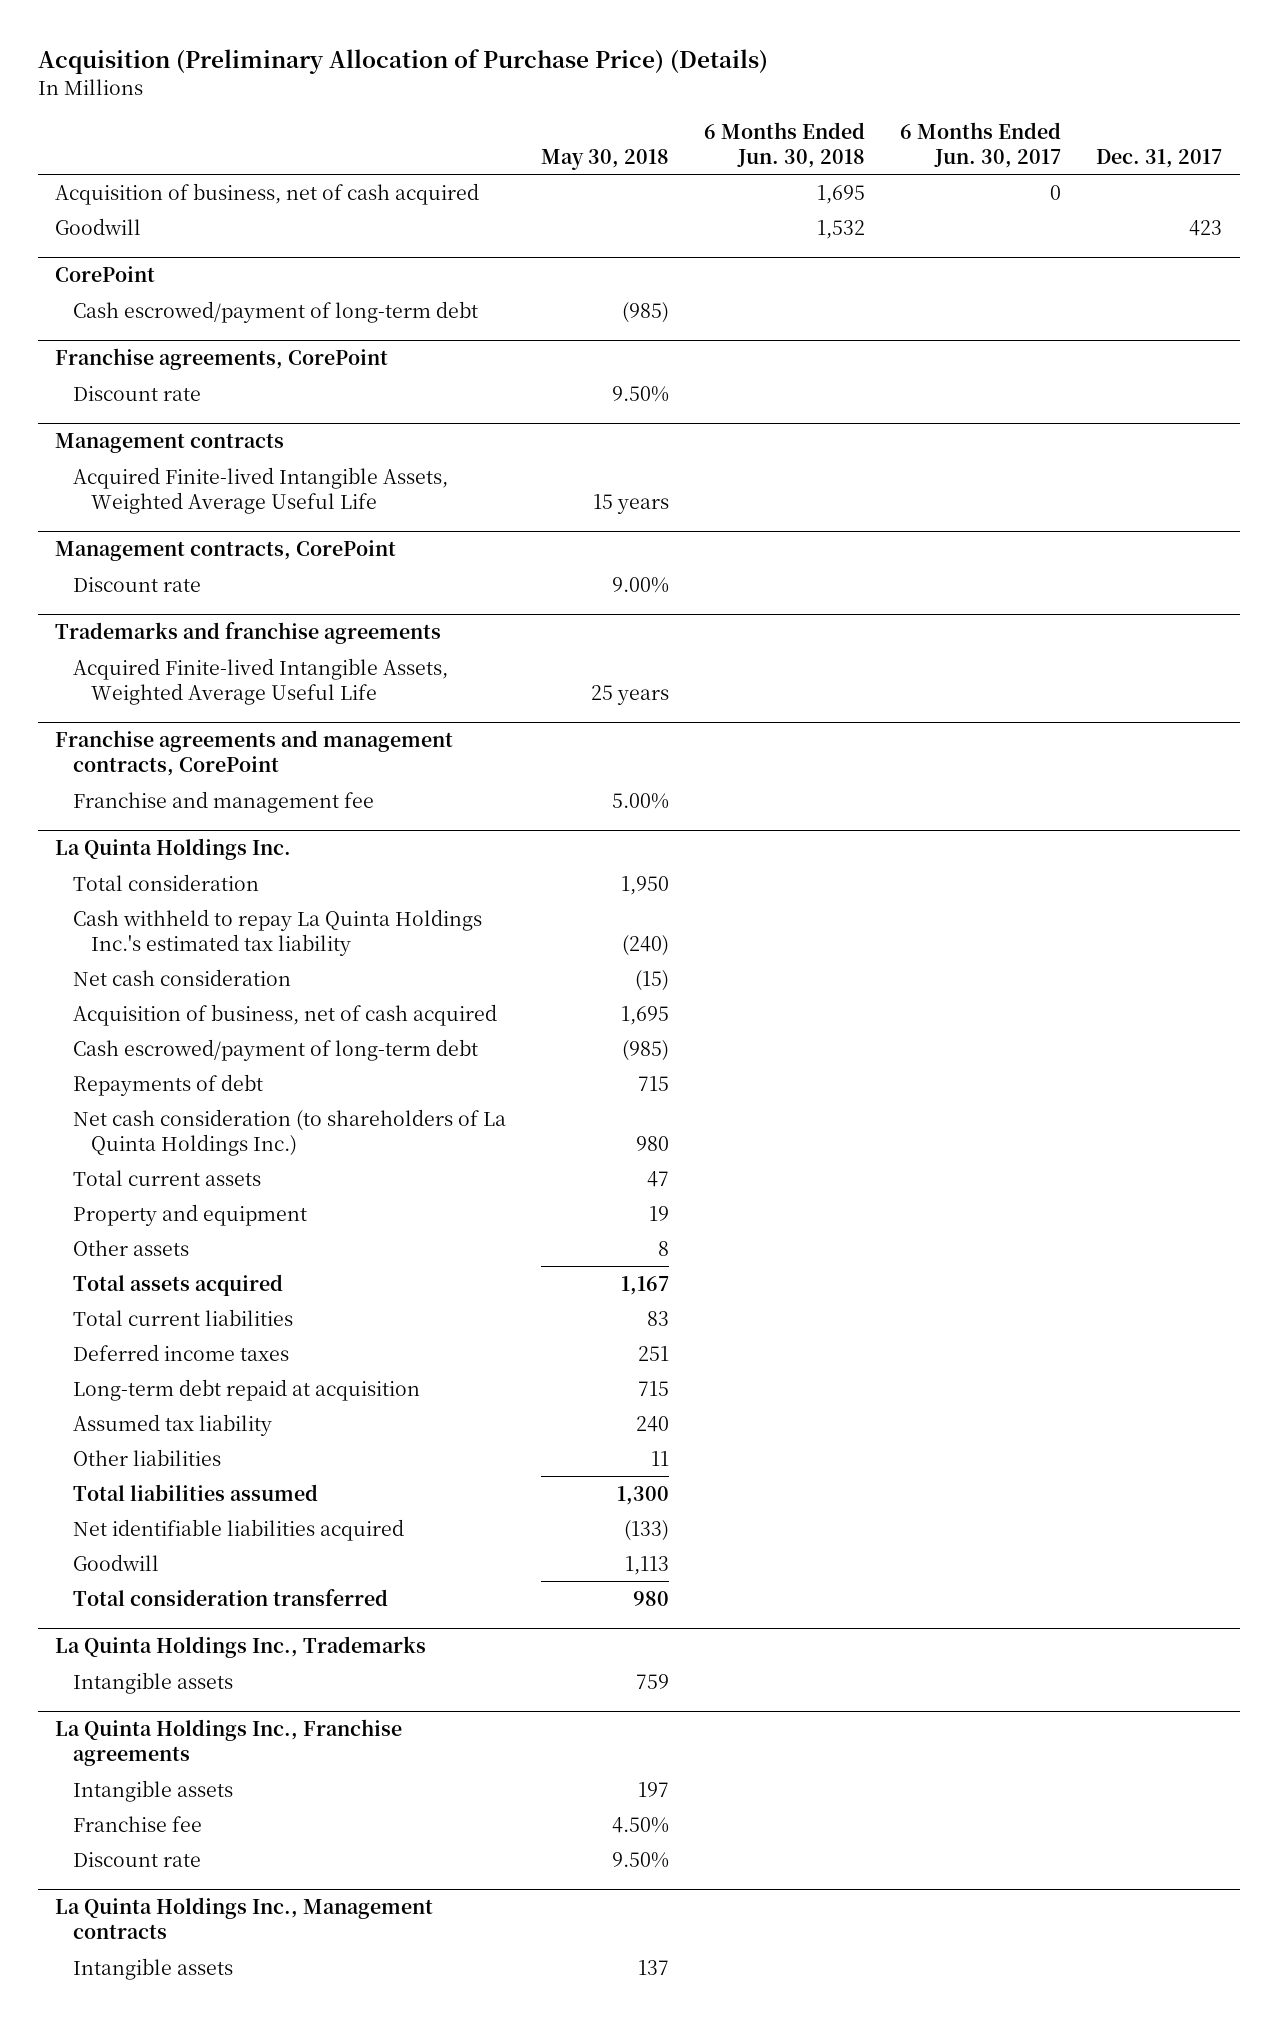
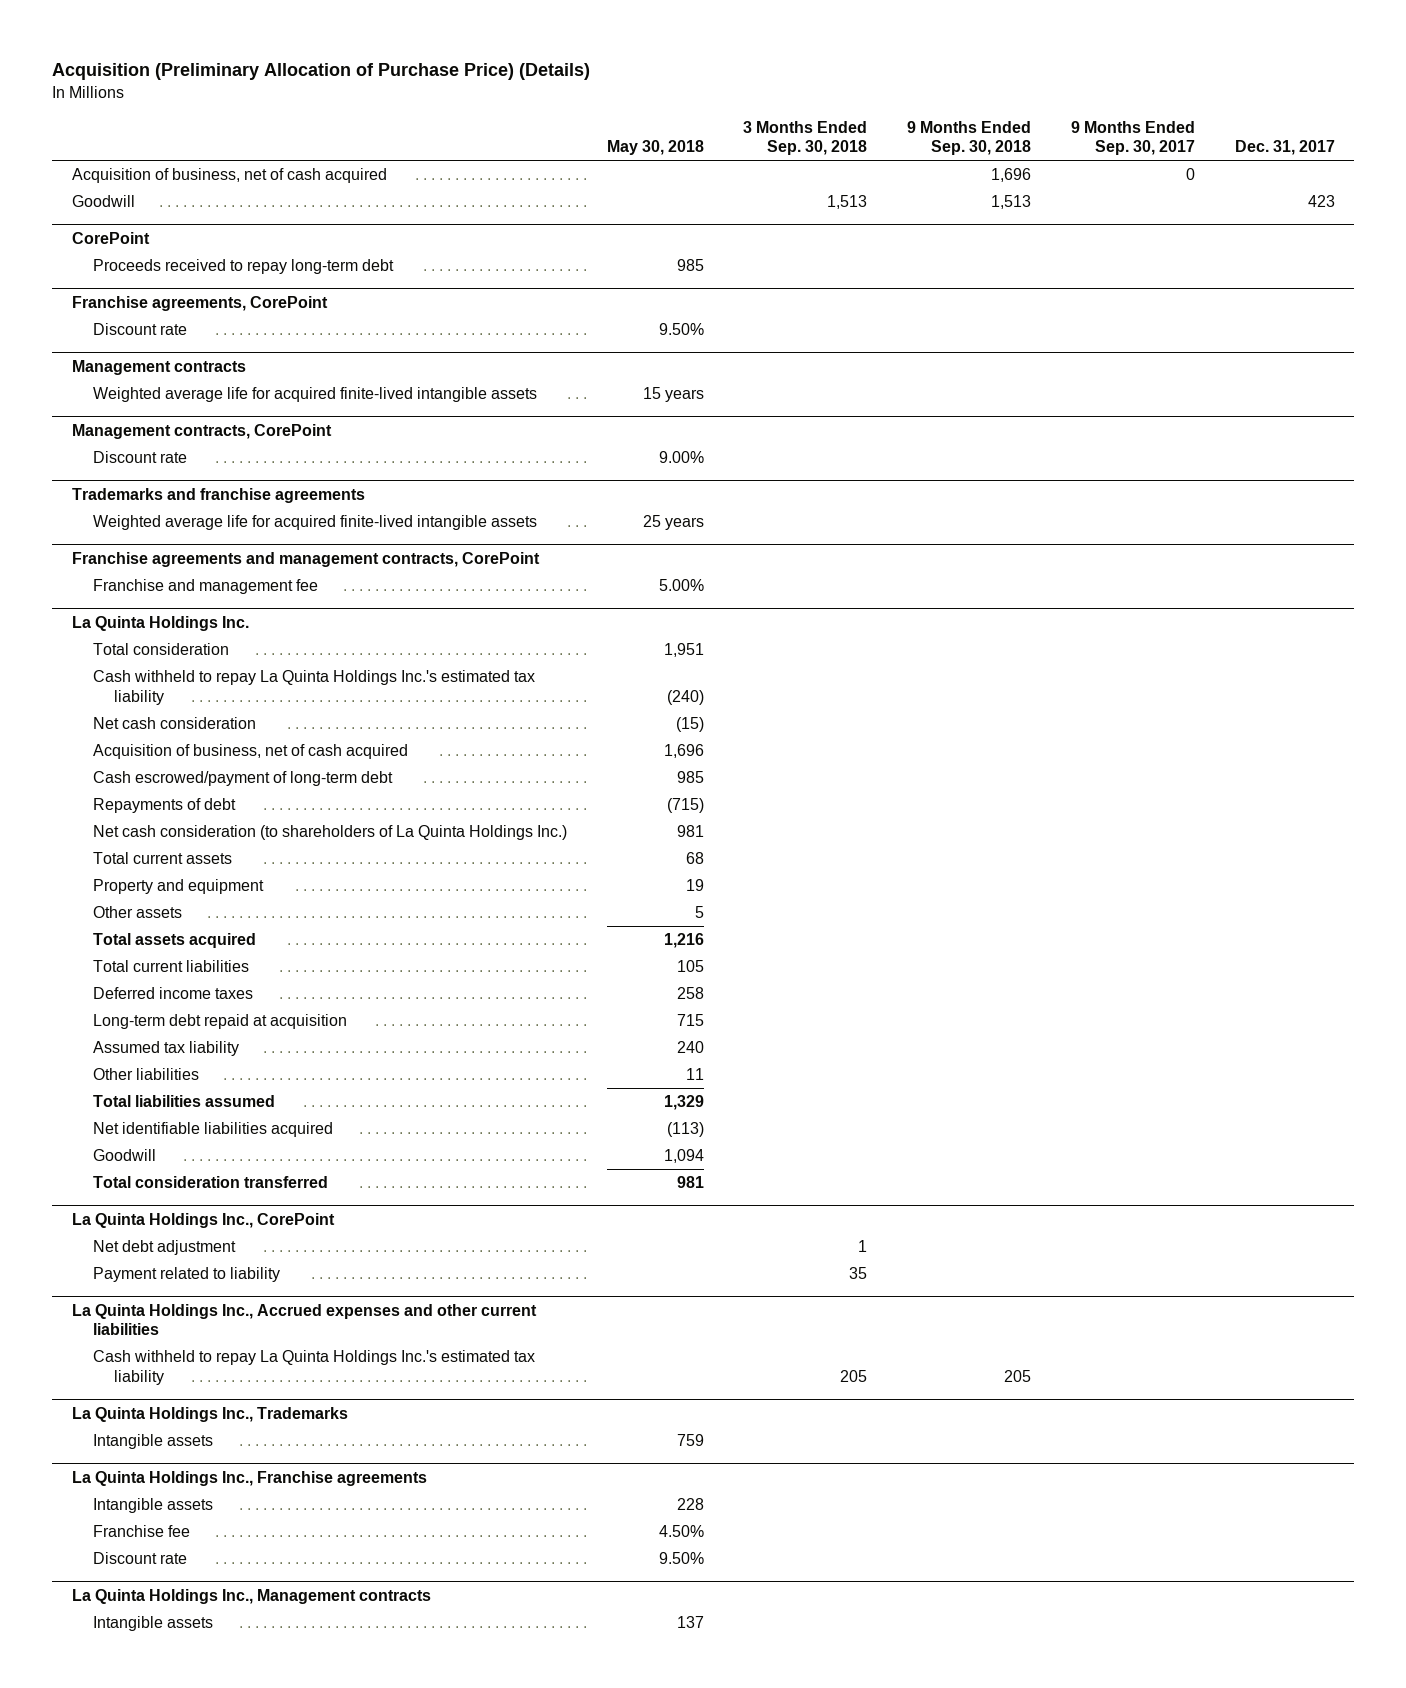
- | May 30, 2018 | 6 Months Ended Jun. 30, 2018 | 6 Months Ended Jun. 30, 2017 | Dec. 31, 2017
+ | May 30, 2018 | 3 Months Ended Sep. 30, 2018 | 9 Months Ended Sep. 30, 2018 | 9 Months Ended Sep. 30, 2017 | Dec. 31, 2017
@ CorePoint
- Cash escrowed/payment of long-term debt | (985) | | |
+ Proceeds received to repay long-term debt | 985 | | | |
@ Management contracts
- Acquired Finite-lived Intangible Assets, Weighted Average Useful Life | 15 years | | |
+ Weighted average life for acquired finite-lived intangible assets | 15 years | | | |
@ Trademarks and franchise agreements
- Acquired Finite-lived Intangible Assets, Weighted Average Useful Life | 25 years | | |
+ Weighted average life for acquired finite-lived intangible assets | 25 years | | | |
@ La Quinta Holdings Inc.
- Total consideration | 1,950 | | |
+ Total consideration | 1,951 | | | |
- Acquisition of business, net of cash acquired | 1,695 | | |
- Cash escrowed/payment of long-term debt | (985) | | |
- Repayments of debt | 715 | | |
- Net cash consideration (to shareholders of La Quinta Holdings Inc.) | 980 | | |
- Total current assets | 47 | | |
+ Acquisition of business, net of cash acquired | 1,696 | | | |
+ Cash escrowed/payment of long-term debt | 985 | | | |
+ Repayments of debt | (715) | | | |
+ Net cash consideration (to shareholders of La Quinta Holdings Inc.) | 981 | | | |
+ Total current assets | 68 | | | |
- Other assets | 8 | | |
- Total assets acquired | 1,167 | | |
- Total current liabilities | 83 | | |
- Deferred income taxes | 251 | | |
+ Other assets | 5 | | | |
+ Total assets acquired | 1,216 | | | |
+ Total current liabilities | 105 | | | |
+ Deferred income taxes | 258 | | | |
- Total liabilities assumed | 1,300 | | |
- Net identifiable liabilities acquired | (133) | | |
- Goodwill | 1,113 | | |
- Total consideration transferred | 980 | | |
+ Total liabilities assumed | 1,329 | | | |
+ Net identifiable liabilities acquired | (113) | | | |
+ Goodwill | 1,094 | | | |
+ Total consideration transferred | 981 | | | |
+ La Quinta Holdings Inc., CorePoint
+ Net debt adjustment | | 1 | | |
+ Payment related to liability | | 35 | | |
+ La Quinta Holdings Inc., Accrued expenses and other current liabilities
+ Cash withheld to repay La Quinta Holdings Inc.'s estimated tax liability | | 205 | 205 | |
@ La Quinta Holdings Inc., Franchise agreements
- Intangible assets | 197 | | |
+ Intangible assets | 228 | | | |

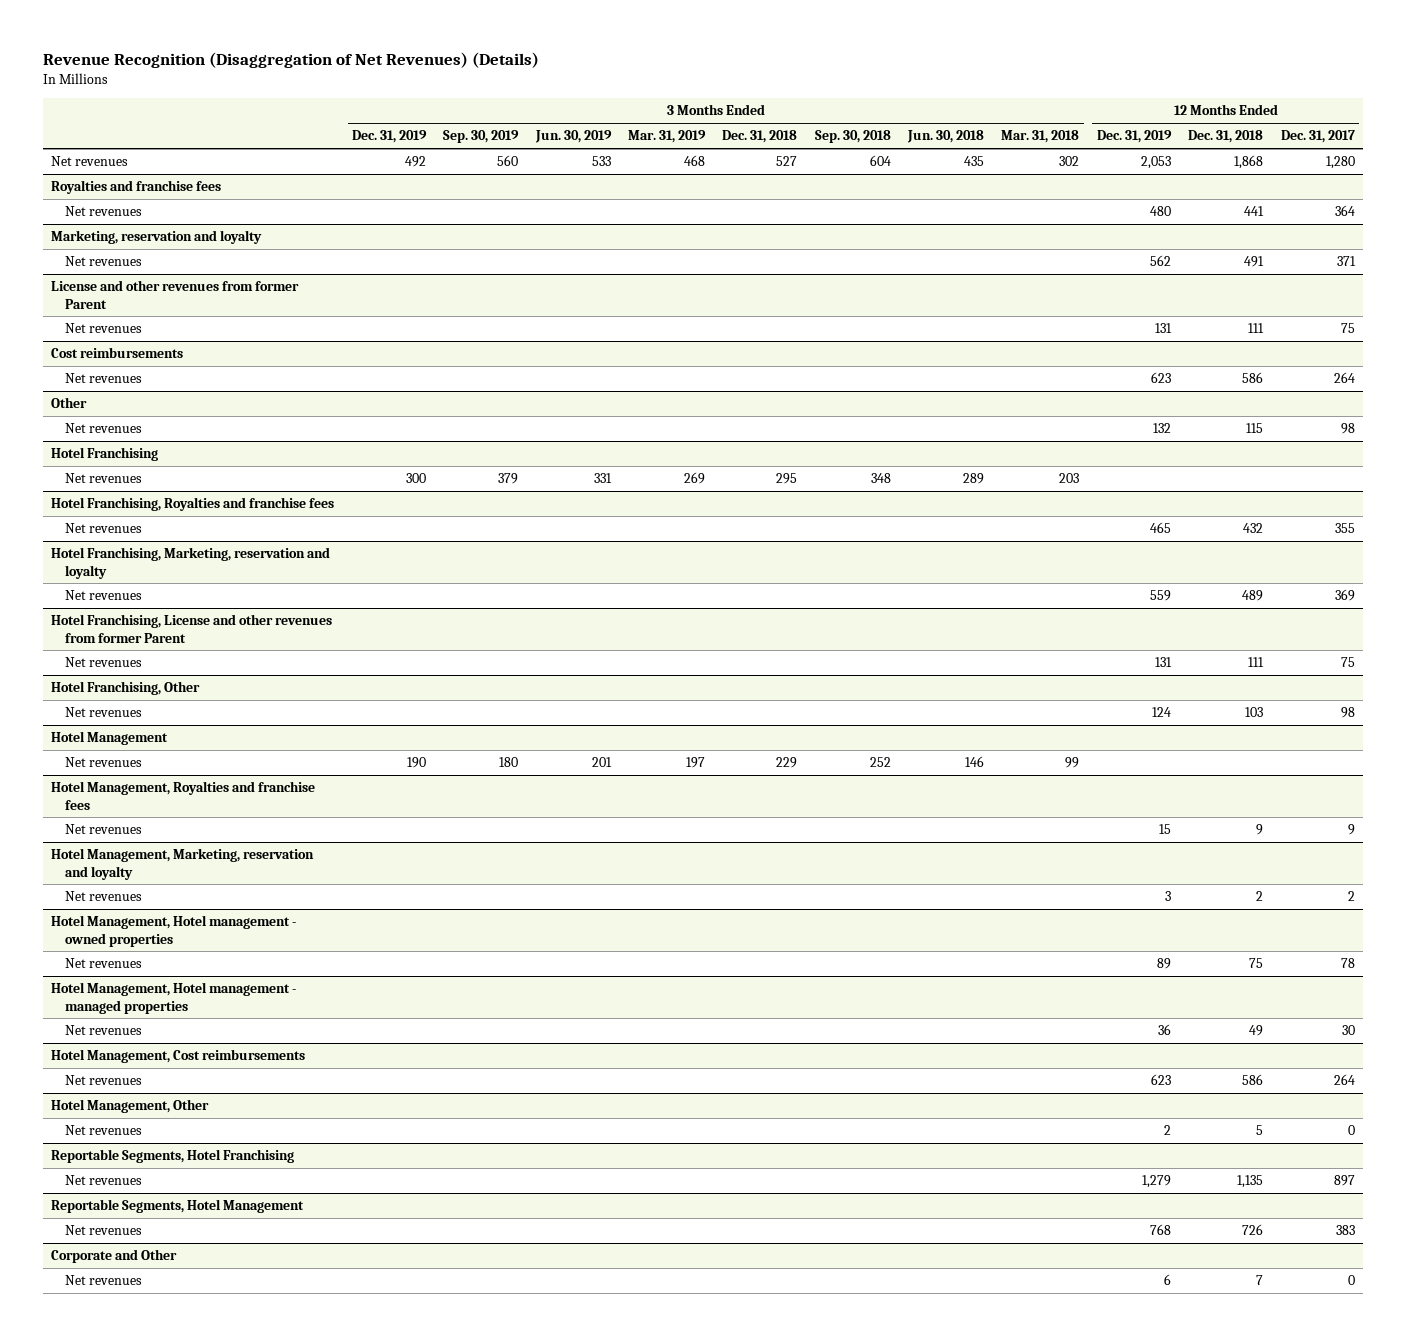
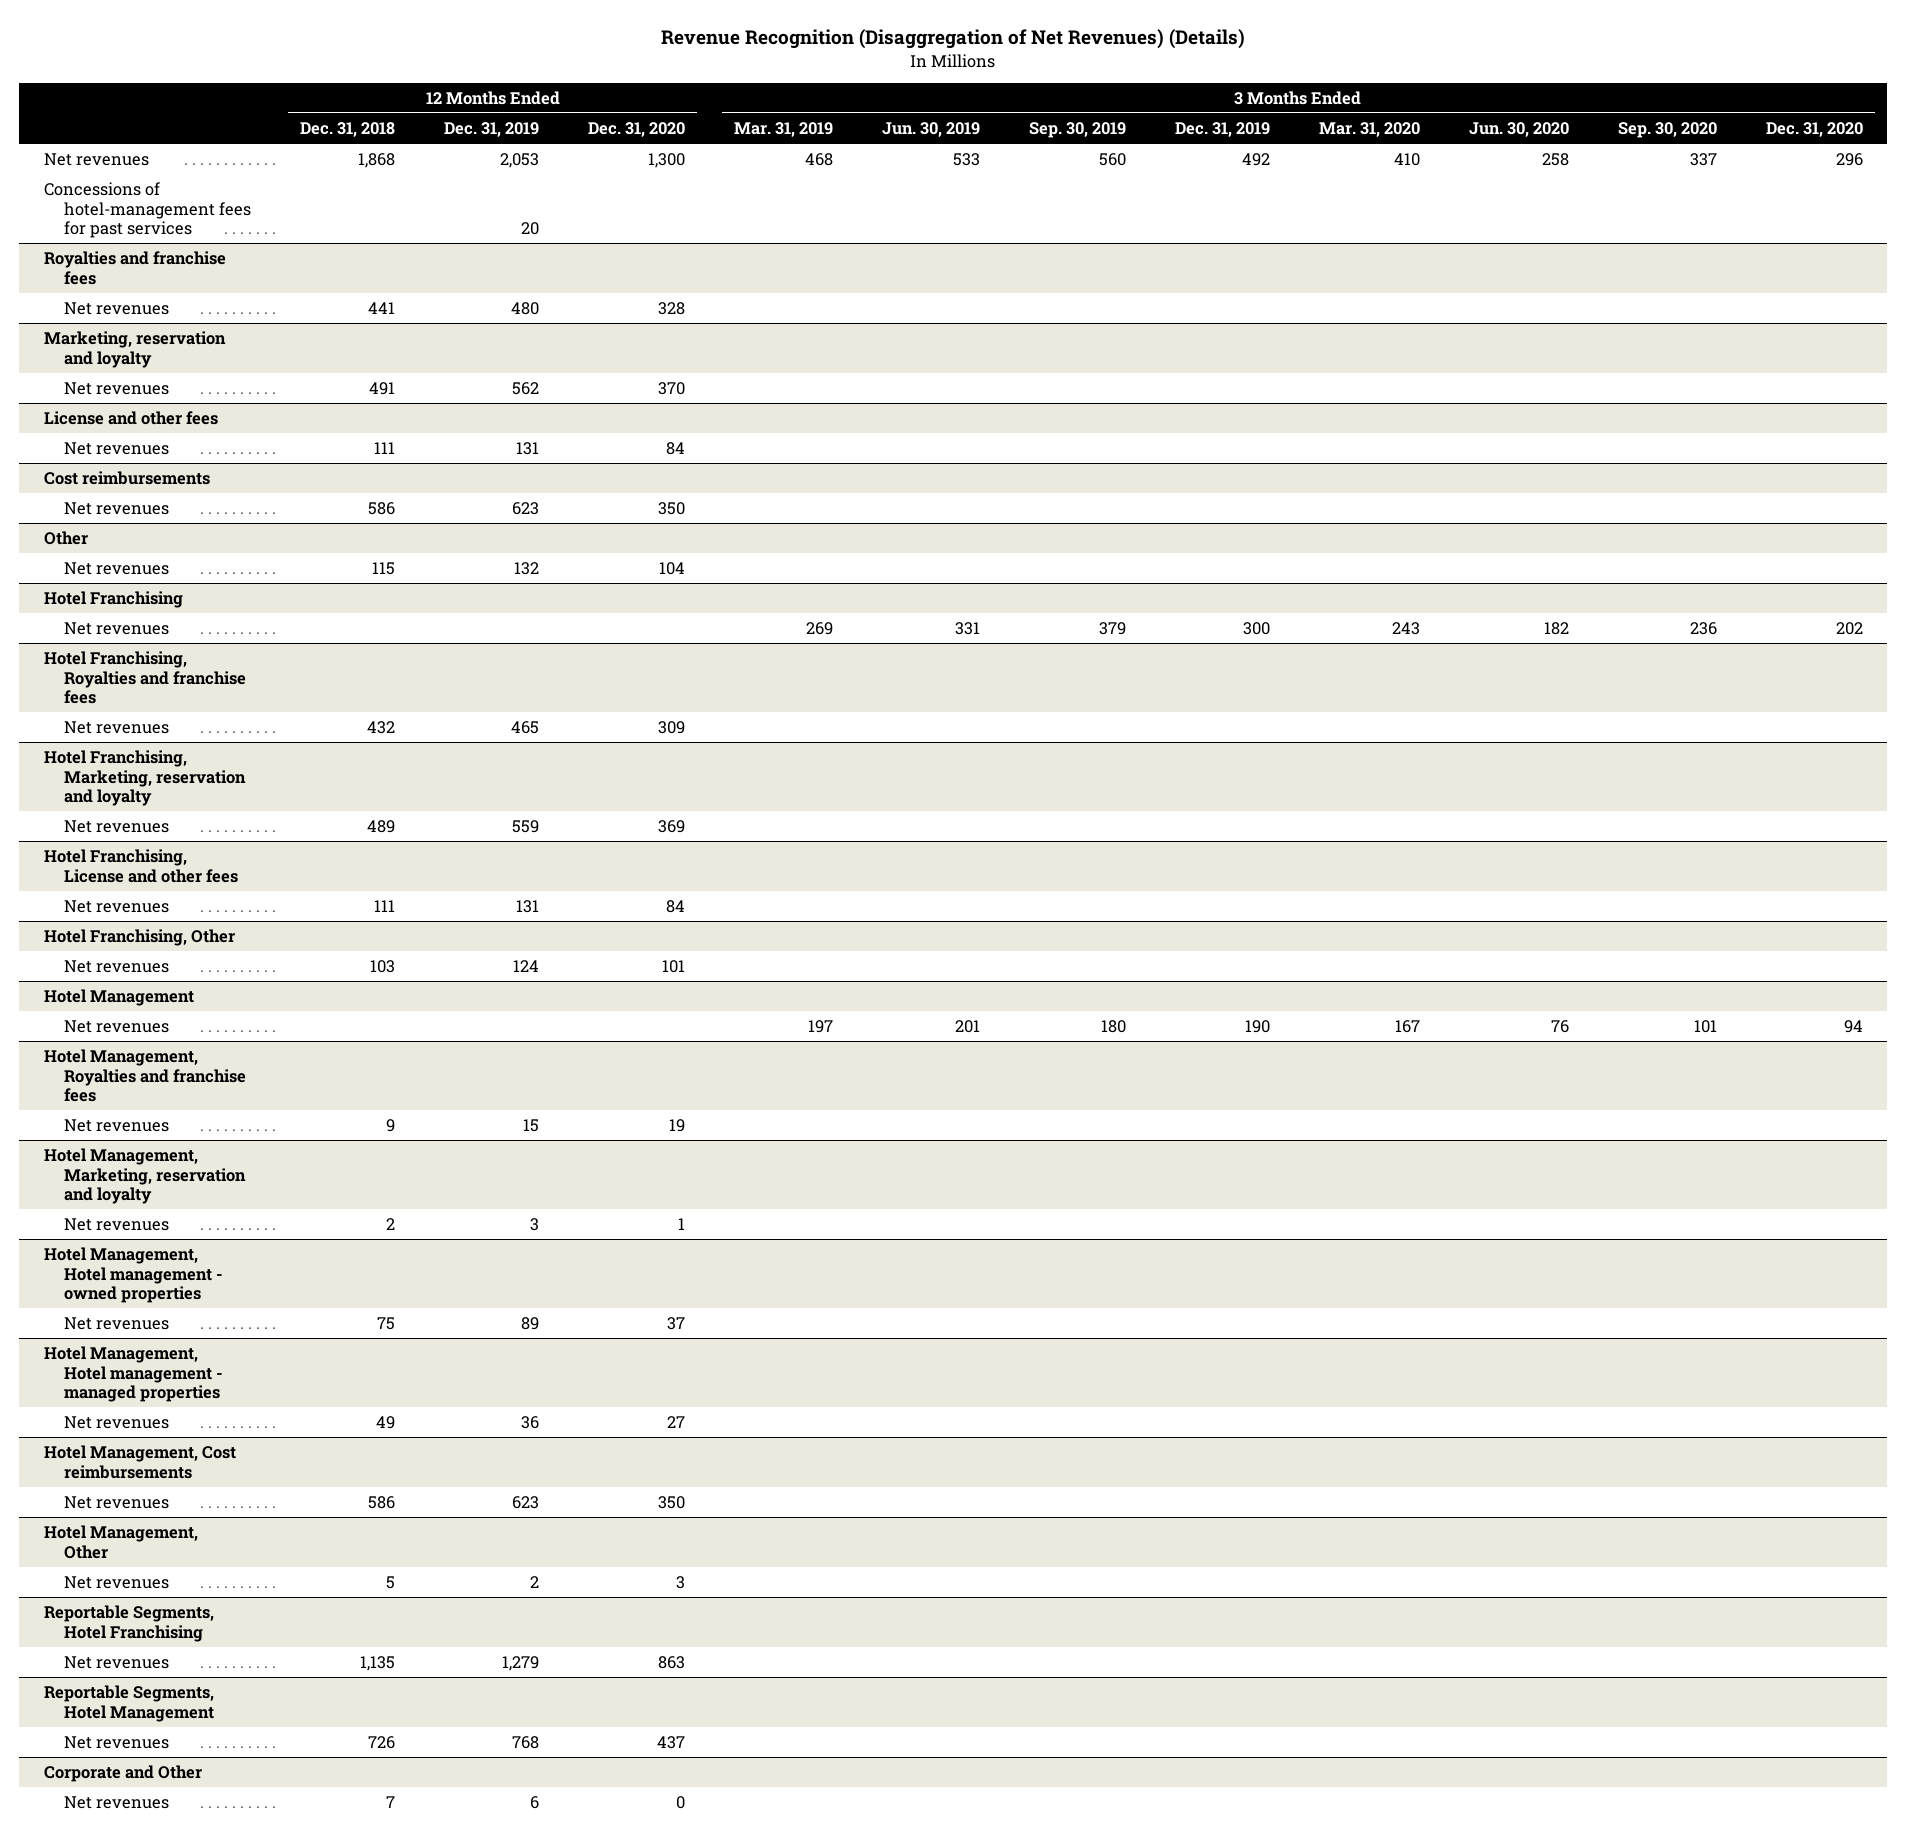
- | 3 Months Ended Dec. 31, 2019 | 3 Months Ended Sep. 30, 2019 | 3 Months Ended Jun. 30, 2019 | 3 Months Ended Mar. 31, 2019 | 3 Months Ended Dec. 31, 2018 | 3 Months Ended Sep. 30, 2018 | 3 Months Ended Jun. 30, 2018 | 3 Months Ended Mar. 31, 2018 | 12 Months Ended Dec. 31, 2019 | 12 Months Ended Dec. 31, 2018 | 12 Months Ended Dec. 31, 2017
+ | 12 Months Ended Dec. 31, 2018 | 12 Months Ended Dec. 31, 2019 | 12 Months Ended Dec. 31, 2020 | 3 Months Ended Mar. 31, 2019 | 3 Months Ended Jun. 30, 2019 | 3 Months Ended Sep. 30, 2019 | 3 Months Ended Dec. 31, 2019 | 3 Months Ended Mar. 31, 2020 | 3 Months Ended Jun. 30, 2020 | 3 Months Ended Sep. 30, 2020 | 3 Months Ended Dec. 31, 2020
+ Concessions of hotel-management fees for past services | | 20 | | | | | | | | |
- License and other revenues from former Parent
+ License and other fees
- Hotel Franchising, License and other revenues from former Parent
+ Hotel Franchising, License and other fees

